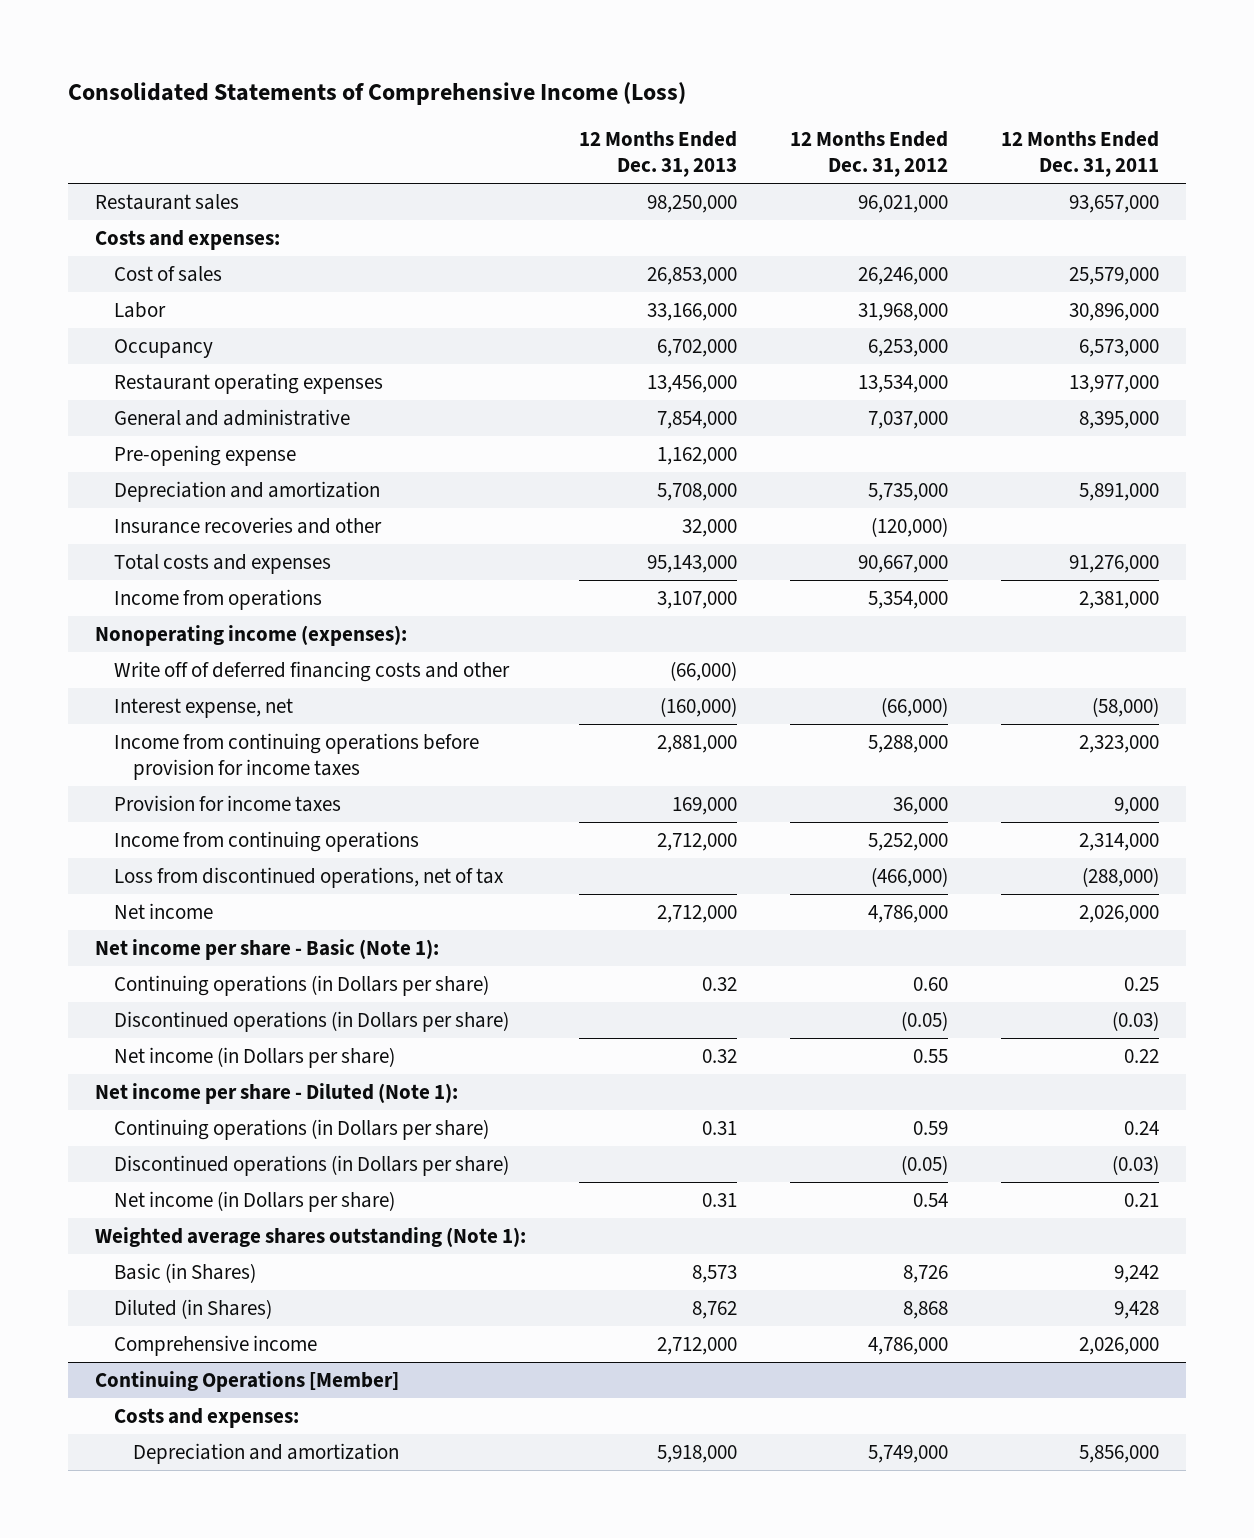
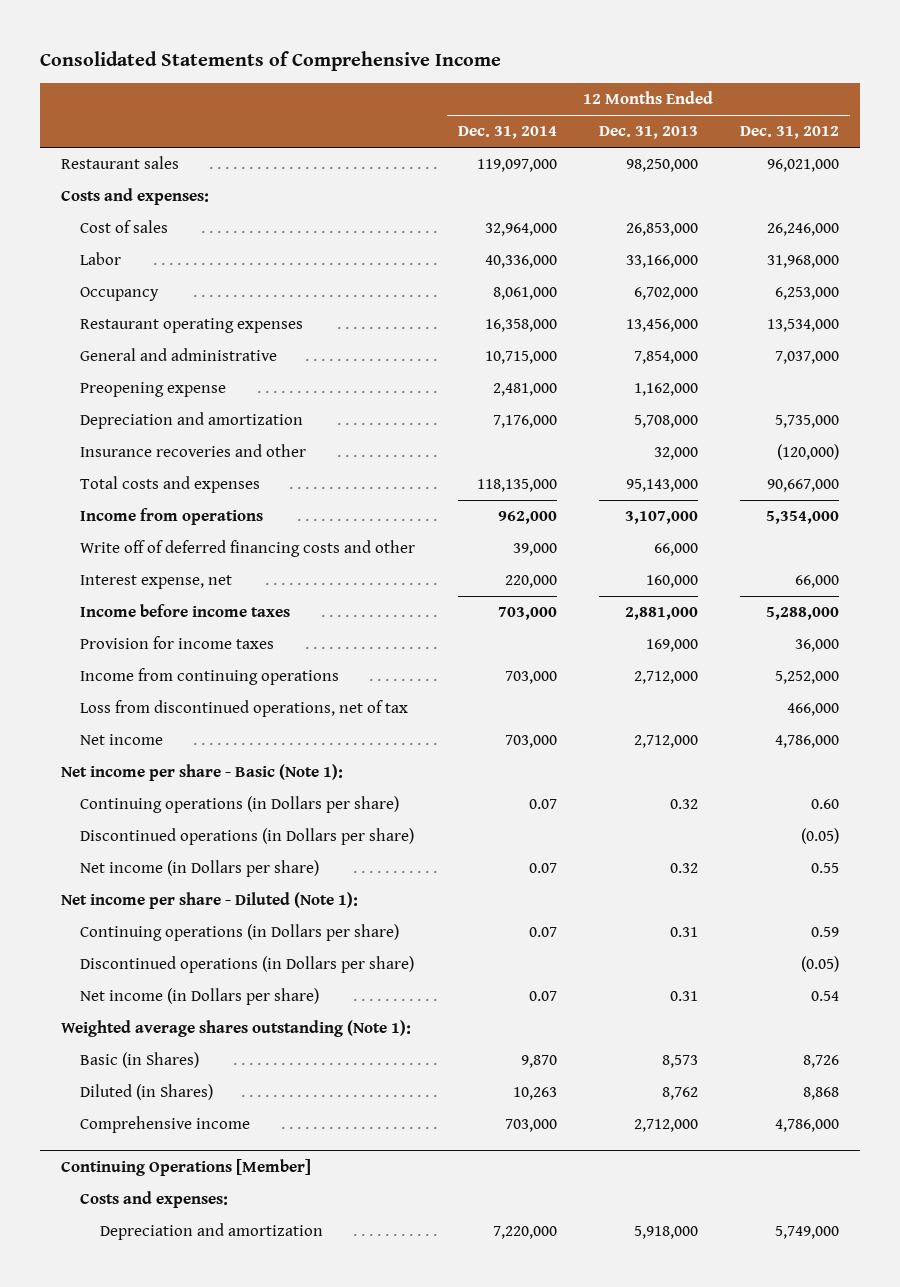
- Consolidated Statements of Comprehensive Income (Loss)
+ Consolidated Statements of Comprehensive Income
- | 12 Months Ended Dec. 31, 2013 | 12 Months Ended Dec. 31, 2012 | 12 Months Ended Dec. 31, 2011
+ | 12 Months Ended Dec. 31, 2014 | 12 Months Ended Dec. 31, 2013 | 12 Months Ended Dec. 31, 2012
- Pre-opening expense | 1,162,000 | |
+ Preopening expense | 2,481,000 | 1,162,000 |
- Nonoperating income (expenses):
- Write off of deferred financing costs and other | (66,000) | |
- Interest expense, net | (160,000) | (66,000) | (58,000)
- Income from continuing operations before provision for income taxes | 2,881,000 | 5,288,000 | 2,323,000
+ Write off of deferred financing costs and other | 39,000 | 66,000 |
+ Interest expense, net | 220,000 | 160,000 | 66,000
+ Income before income taxes | 703,000 | 2,881,000 | 5,288,000
- Loss from discontinued operations, net of tax | | (466,000) | (288,000)
+ Loss from discontinued operations, net of tax | | | 466,000

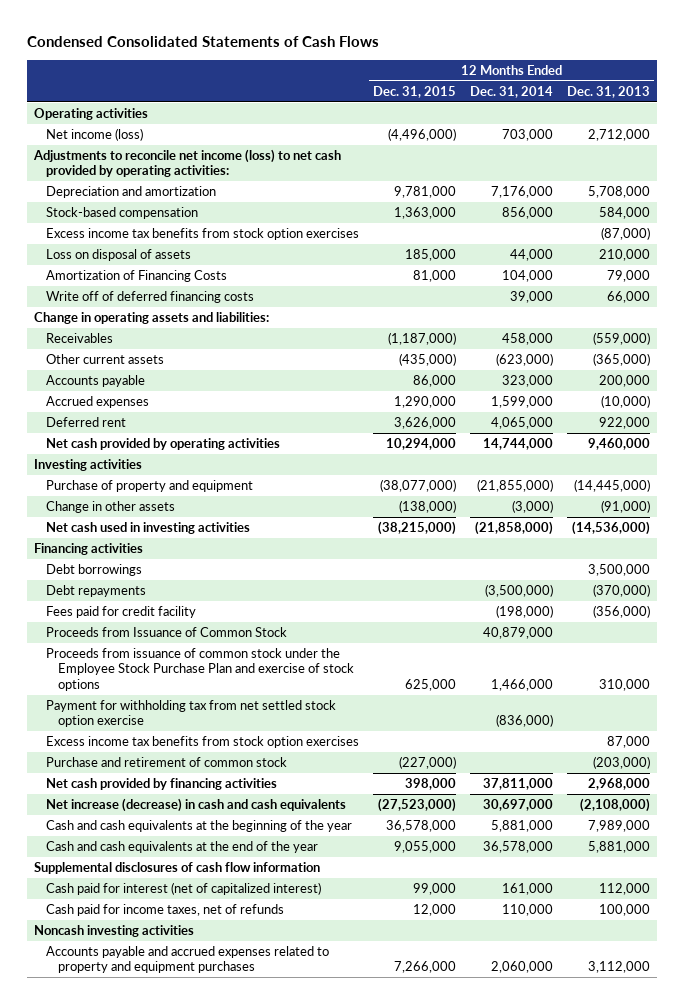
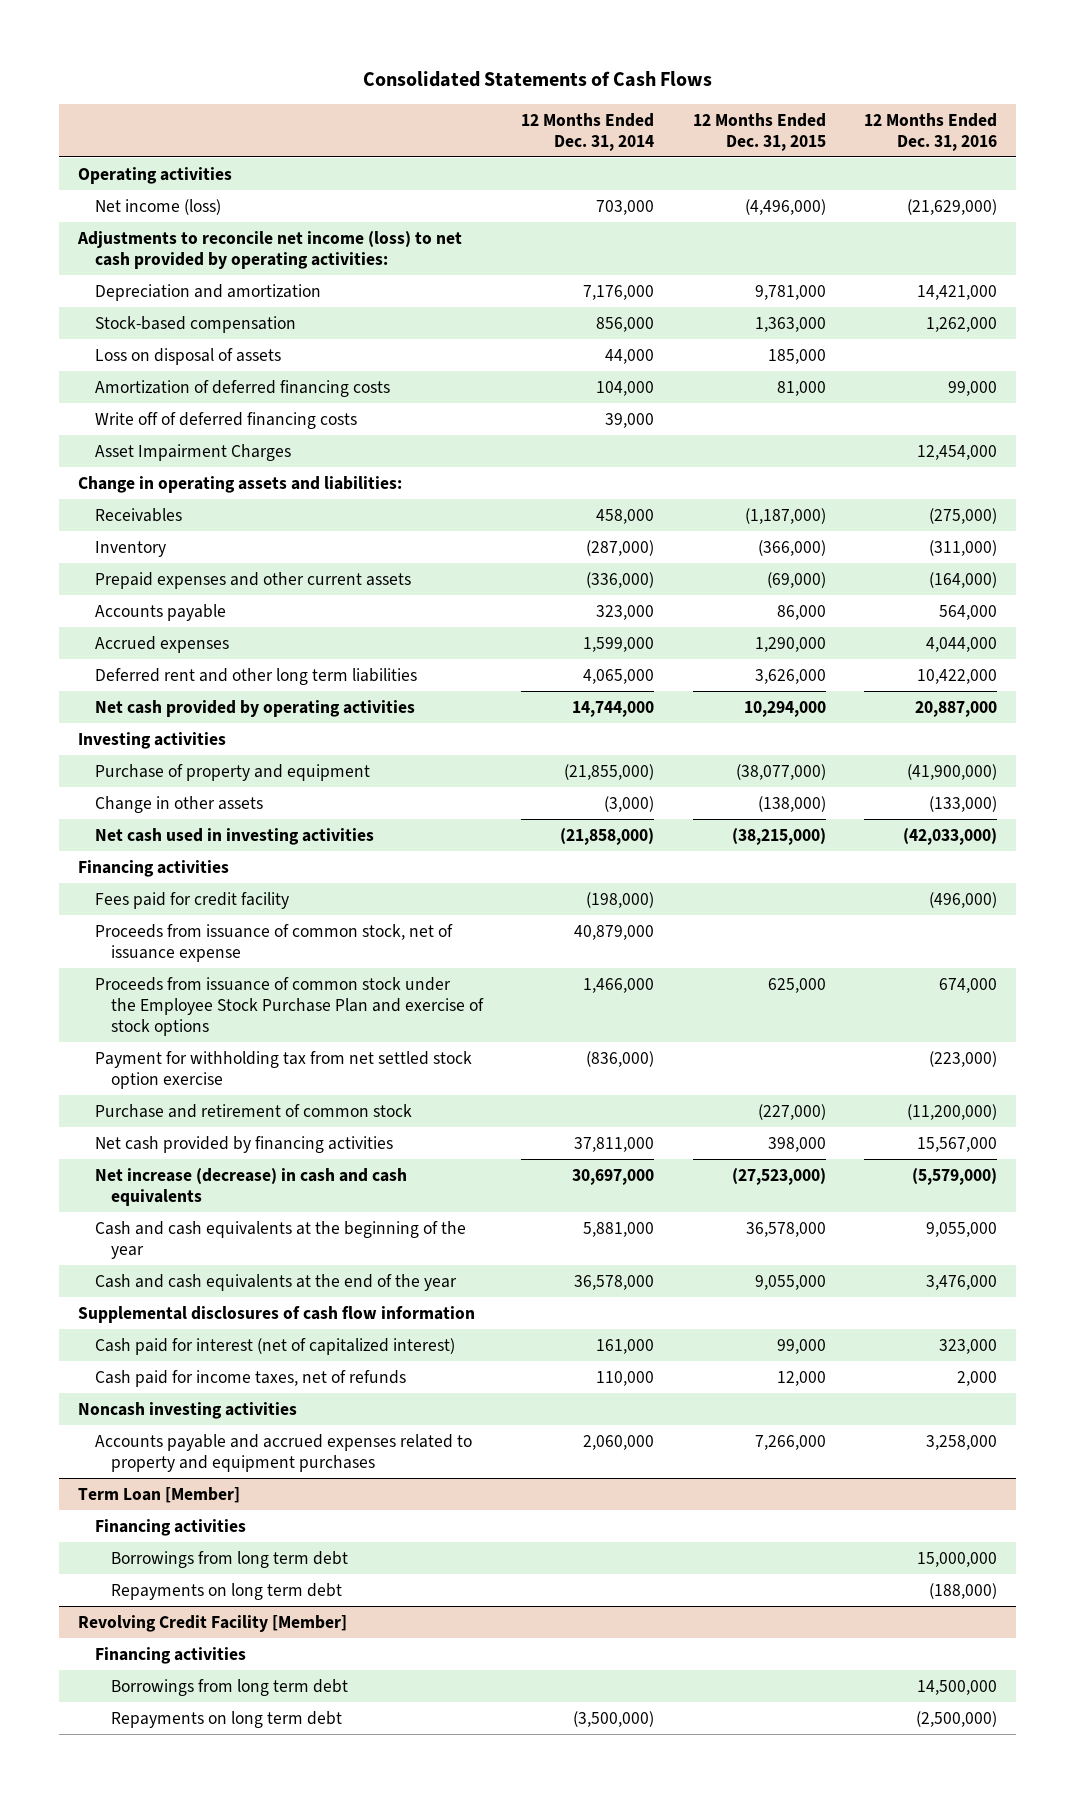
- Condensed Consolidated Statements of Cash Flows
+ Consolidated Statements of Cash Flows
- | 12 Months Ended Dec. 31, 2015 | 12 Months Ended Dec. 31, 2014 | 12 Months Ended Dec. 31, 2013
+ | 12 Months Ended Dec. 31, 2014 | 12 Months Ended Dec. 31, 2015 | 12 Months Ended Dec. 31, 2016
- Excess income tax benefits from stock option exercises | | | (87,000)
- Amortization of Financing Costs | 81,000 | 104,000 | 79,000
+ Amortization of deferred financing costs | 104,000 | 81,000 | 99,000
+ Asset Impairment Charges | | | 12,454,000
- Other current assets | (435,000) | (623,000) | (365,000)
+ Inventory | (287,000) | (366,000) | (311,000)
+ Prepaid expenses and other current assets | (336,000) | (69,000) | (164,000)
- Deferred rent | 3,626,000 | 4,065,000 | 922,000
+ Deferred rent and other long term liabilities | 4,065,000 | 3,626,000 | 10,422,000
- Debt borrowings | | | 3,500,000
- Debt repayments | | (3,500,000) | (370,000)
- Proceeds from Issuance of Common Stock | | 40,879,000 |
+ Proceeds from issuance of common stock, net of issuance expense | 40,879,000 | |
- Excess income tax benefits from stock option exercises | | | 87,000
+ Term Loan [Member]
+ Financing activities
+ Borrowings from long term debt | | | 15,000,000
+ Repayments on long term debt | | | (188,000)
+ Revolving Credit Facility [Member]
+ Financing activities
+ Borrowings from long term debt | | | 14,500,000
+ Repayments on long term debt | (3,500,000) | | (2,500,000)

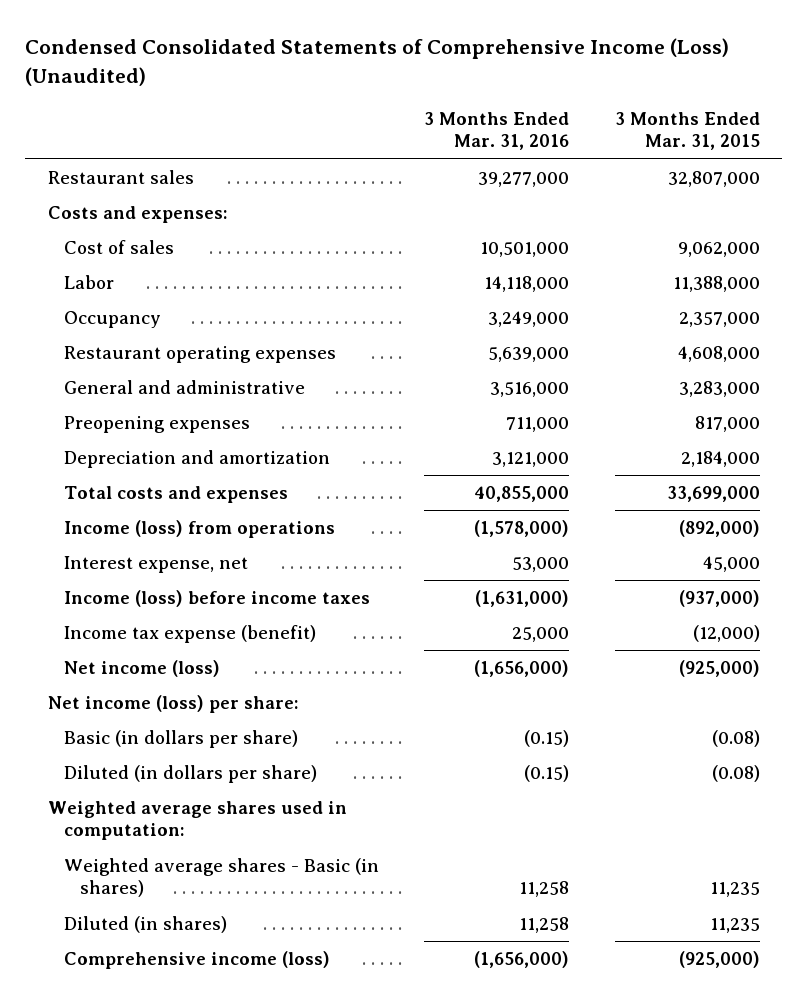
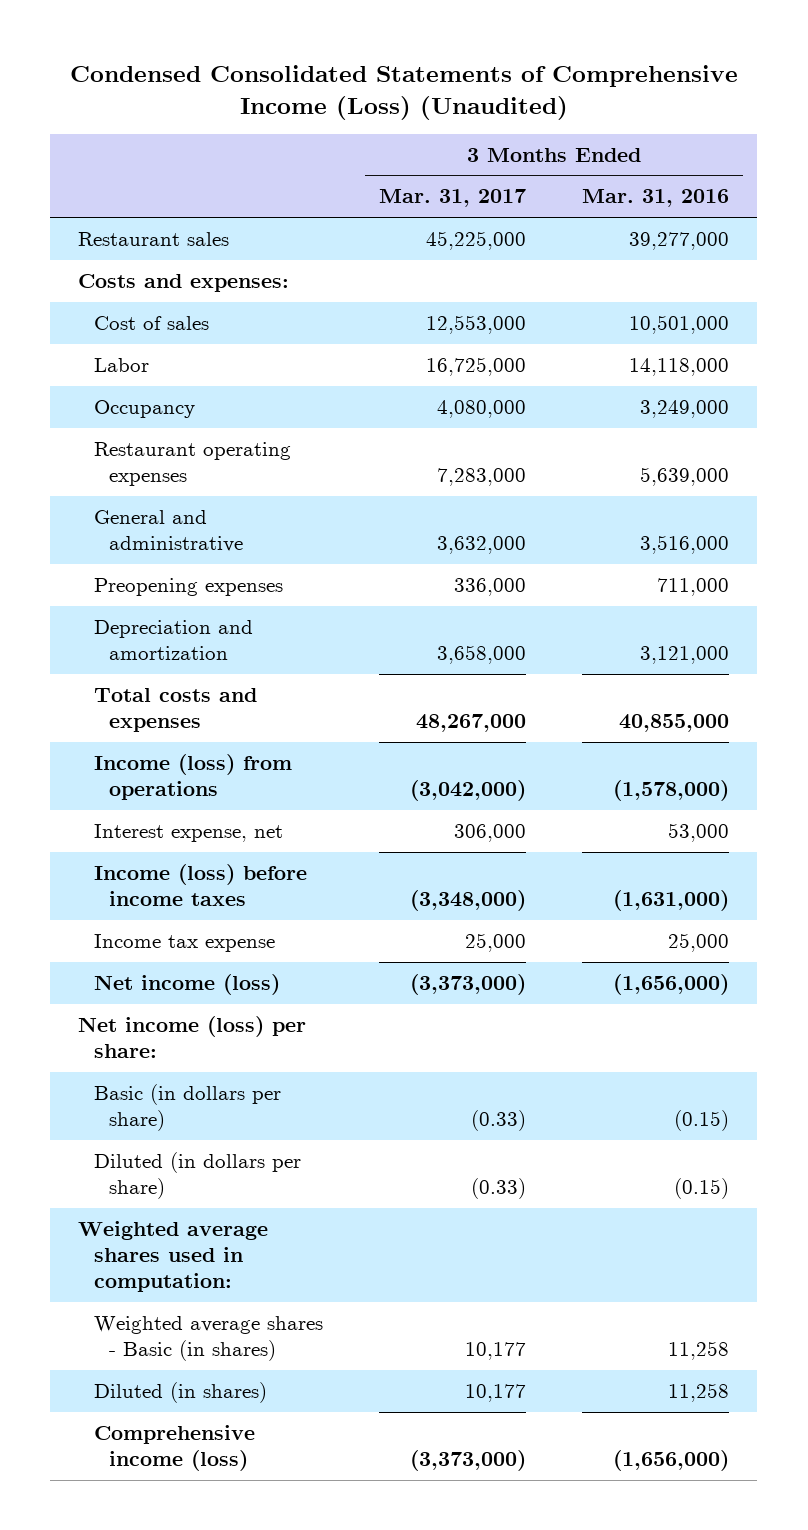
- | 3 Months Ended Mar. 31, 2016 | 3 Months Ended Mar. 31, 2015
+ | 3 Months Ended Mar. 31, 2017 | 3 Months Ended Mar. 31, 2016
- Income tax expense (benefit) | 25,000 | (12,000)
+ Income tax expense | 25,000 | 25,000

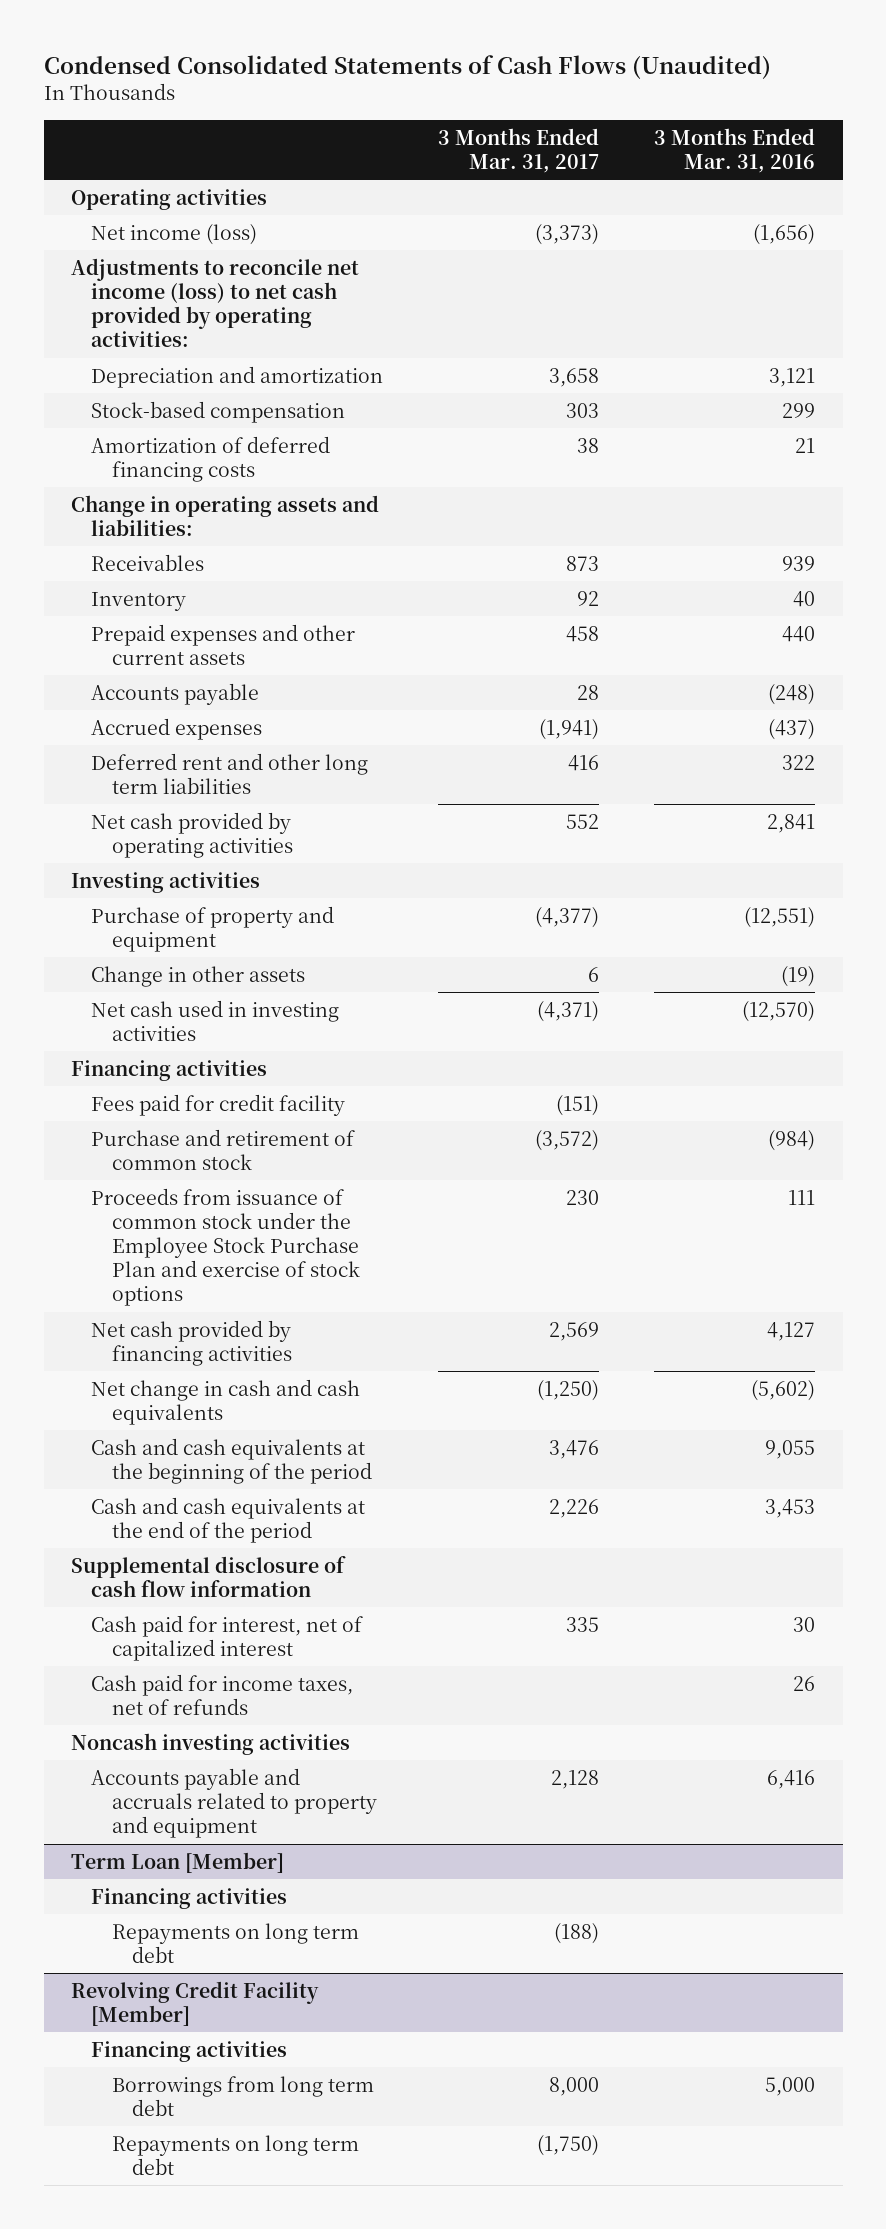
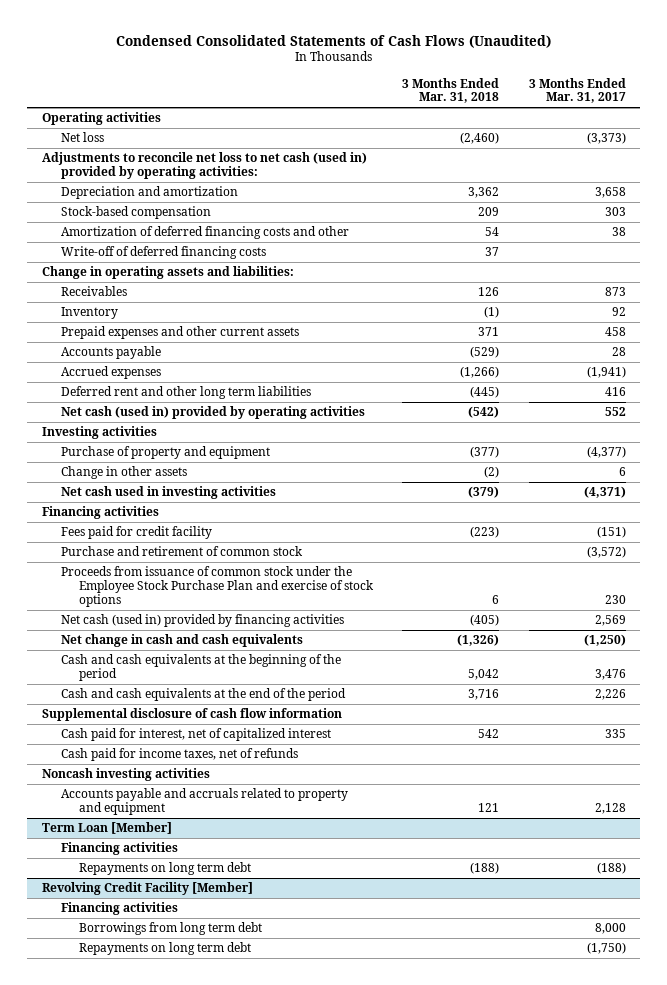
- | 3 Months Ended Mar. 31, 2017 | 3 Months Ended Mar. 31, 2016
+ | 3 Months Ended Mar. 31, 2018 | 3 Months Ended Mar. 31, 2017
- Net income (loss) | (3,373) | (1,656)
- Adjustments to reconcile net income (loss) to net cash provided by operating activities:
+ Net loss | (2,460) | (3,373)
+ Adjustments to reconcile net loss to net cash (used in) provided by operating activities:
- Amortization of deferred financing costs | 38 | 21
+ Amortization of deferred financing costs and other | 54 | 38
+ Write-off of deferred financing costs | 37 |
- Net cash provided by operating activities | 552 | 2,841
+ Net cash (used in) provided by operating activities | (542) | 552
- Net cash provided by financing activities | 2,569 | 4,127
+ Net cash (used in) provided by financing activities | (405) | 2,569

